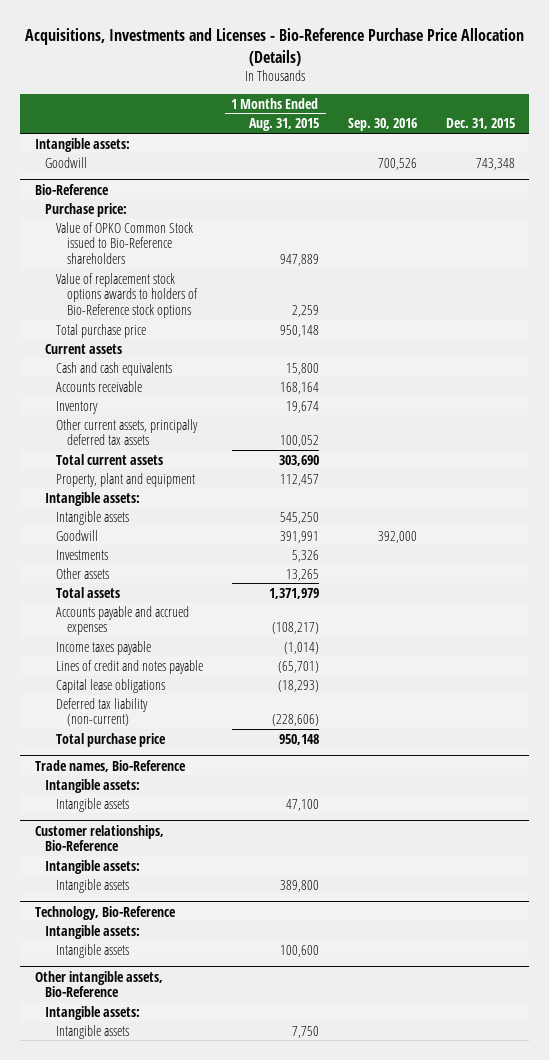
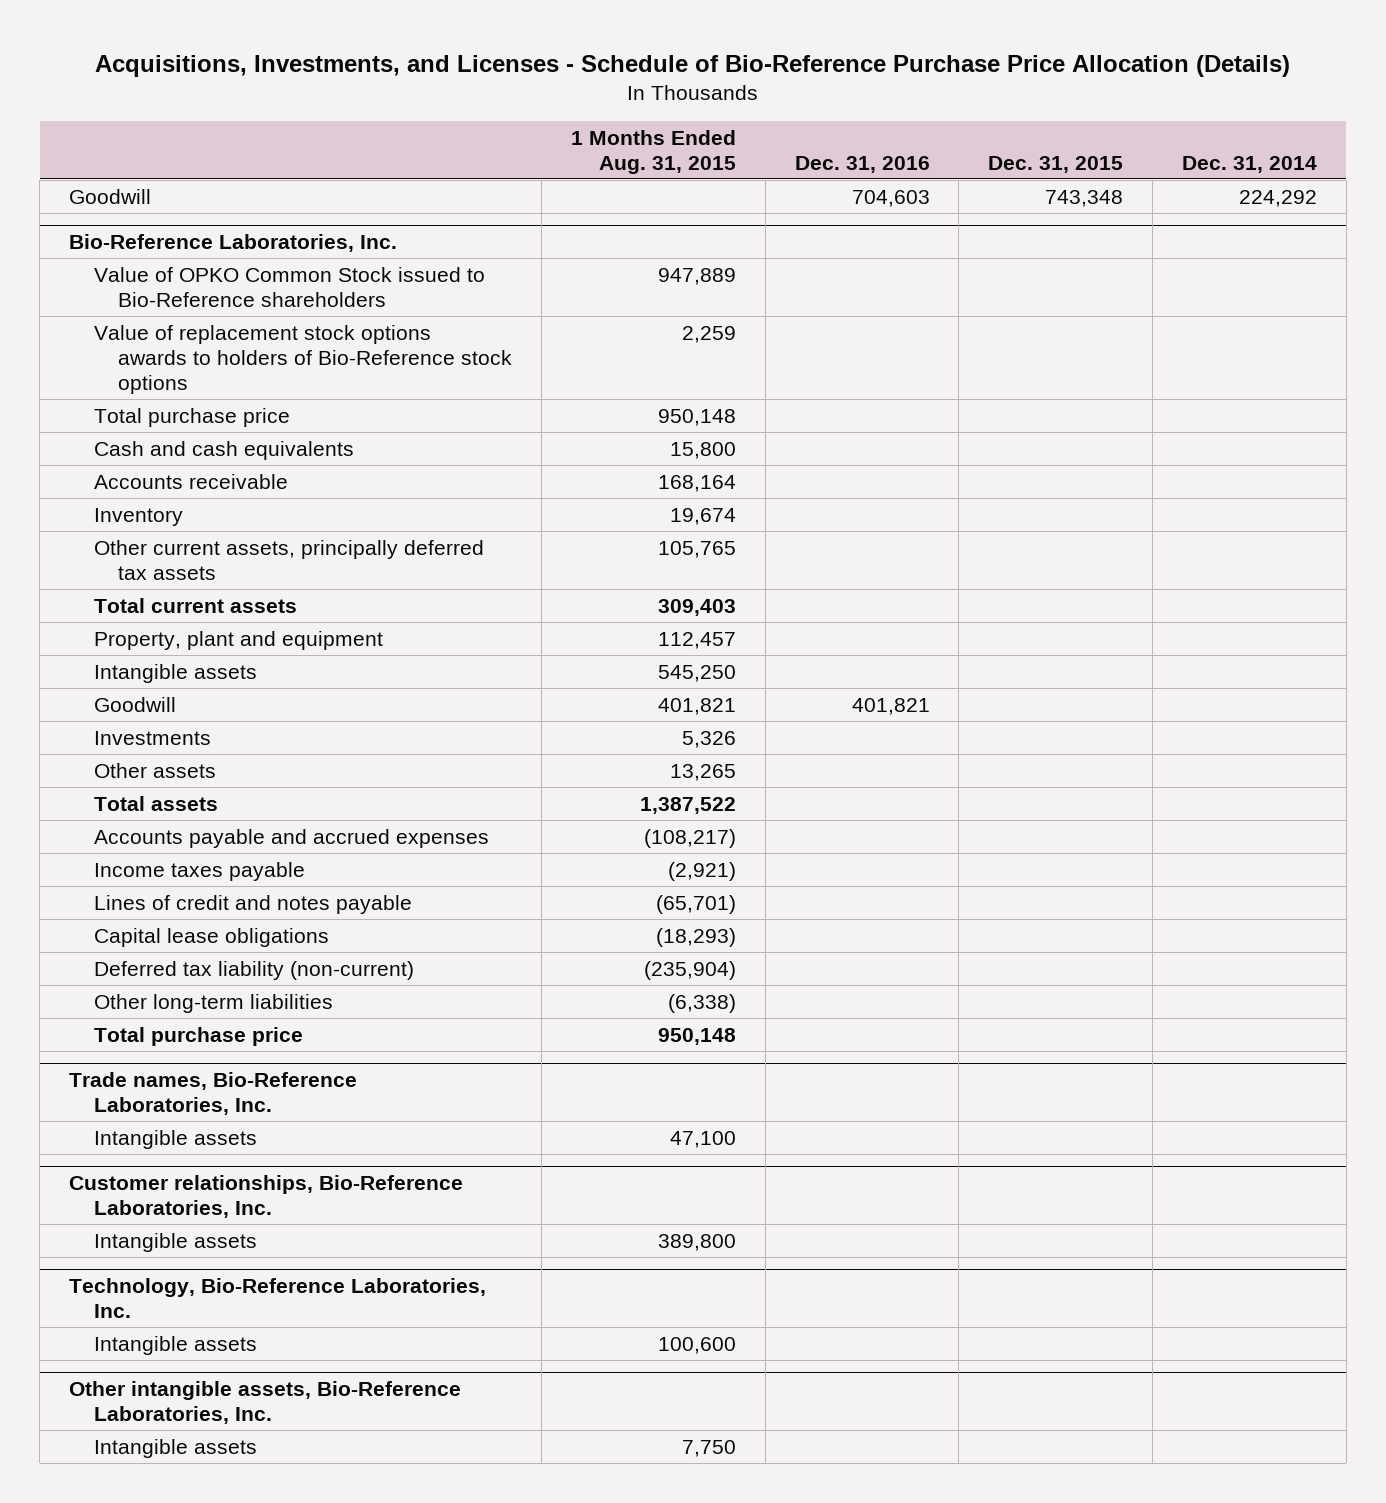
- Acquisitions, Investments and Licenses - Bio-Reference Purchase Price Allocation (Details)
+ Acquisitions, Investments, and Licenses - Schedule of Bio-Reference Purchase Price Allocation (Details)
- | 1 Months Ended Aug. 31, 2015 | Sep. 30, 2016 | Dec. 31, 2015
+ | 1 Months Ended Aug. 31, 2015 | Dec. 31, 2016 | Dec. 31, 2015 | Dec. 31, 2014
- Intangible assets:
- Bio-Reference
- Purchase price:
+ Bio-Reference Laboratories, Inc.
- Current assets
- Other current assets, principally deferred tax assets | 100,052 | |
- Total current assets | 303,690 | |
+ Other current assets, principally deferred tax assets | 105,765 | | |
+ Total current assets | 309,403 | | |
- Intangible assets:
- Goodwill | 391,991 | 392,000 |
+ Goodwill | 401,821 | 401,821 | |
- Total assets | 1,371,979 | |
+ Total assets | 1,387,522 | | |
- Income taxes payable | (1,014) | |
+ Income taxes payable | (2,921) | | |
- Deferred tax liability (non-current) | (228,606) | |
+ Deferred tax liability (non-current) | (235,904) | | |
+ Other long-term liabilities | (6,338) | | |
- Trade names, Bio-Reference
- Intangible assets:
+ Trade names, Bio-Reference Laboratories, Inc.
- Customer relationships, Bio-Reference
- Intangible assets:
+ Customer relationships, Bio-Reference Laboratories, Inc.
- Technology, Bio-Reference
- Intangible assets:
+ Technology, Bio-Reference Laboratories, Inc.
- Other intangible assets, Bio-Reference
- Intangible assets:
+ Other intangible assets, Bio-Reference Laboratories, Inc.

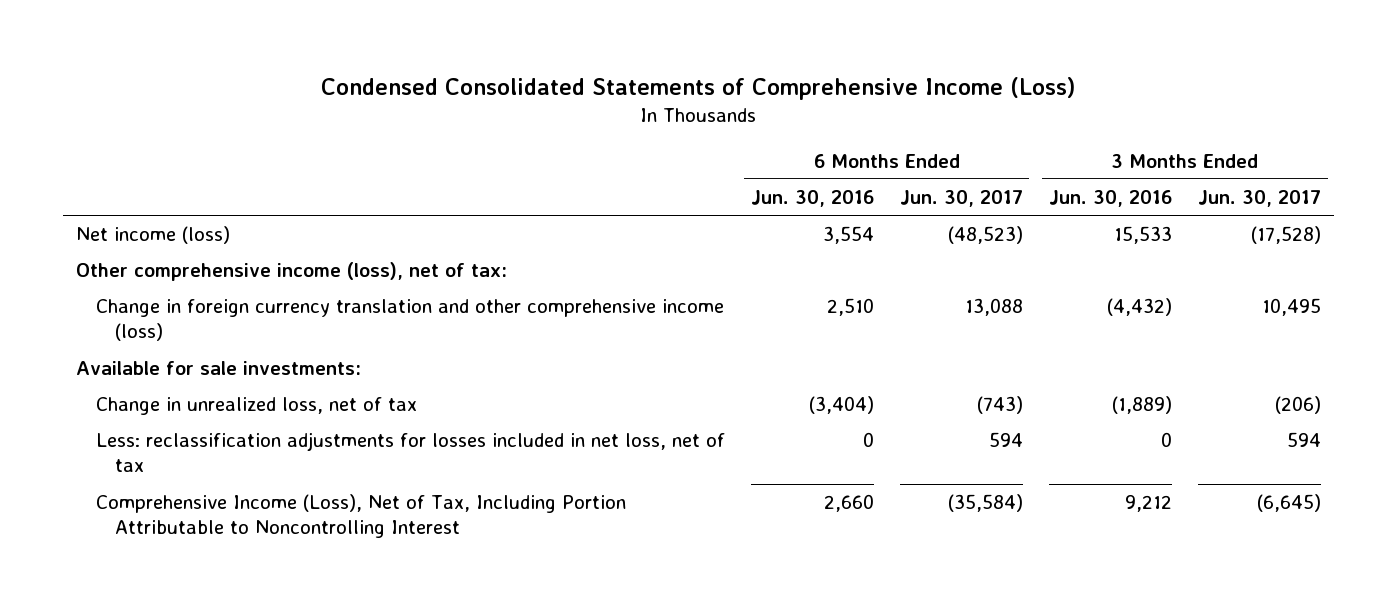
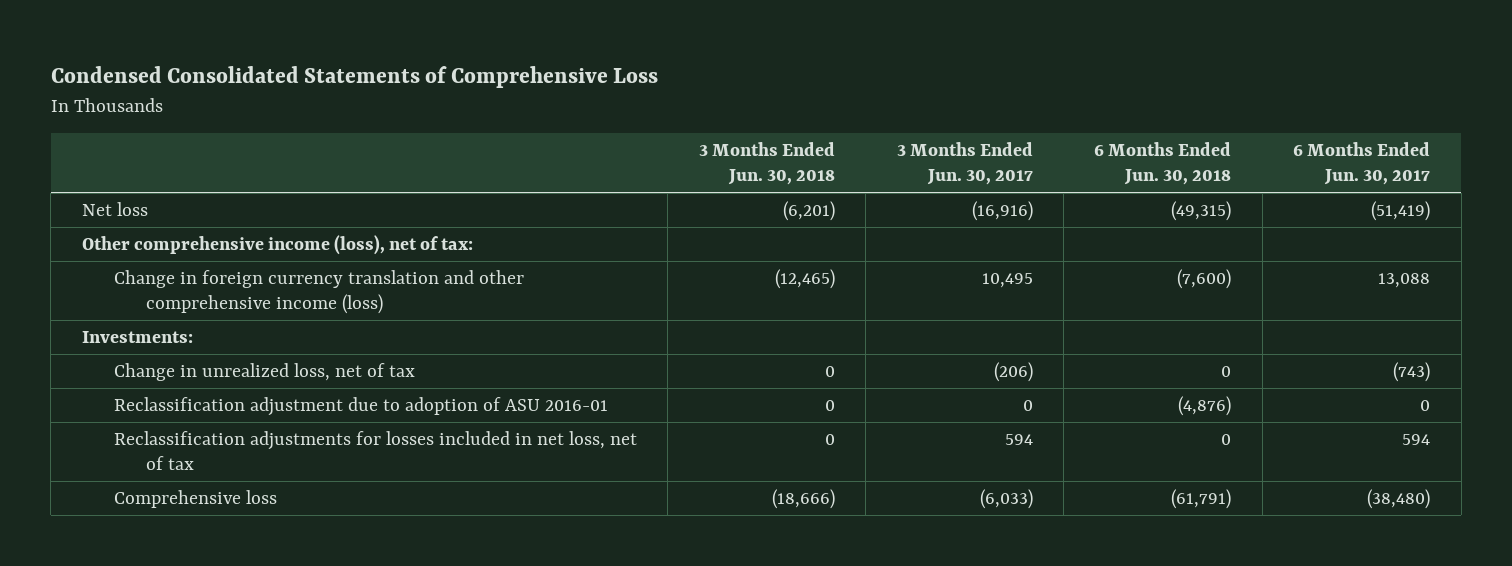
- Condensed Consolidated Statements of Comprehensive Income (Loss)
+ Condensed Consolidated Statements of Comprehensive Loss
- | 6 Months Ended Jun. 30, 2016 | 6 Months Ended Jun. 30, 2017 | 3 Months Ended Jun. 30, 2016 | 3 Months Ended Jun. 30, 2017
+ | 3 Months Ended Jun. 30, 2018 | 3 Months Ended Jun. 30, 2017 | 6 Months Ended Jun. 30, 2018 | 6 Months Ended Jun. 30, 2017
- Net income (loss) | 3,554 | (48,523) | 15,533 | (17,528)
+ Net loss | (6,201) | (16,916) | (49,315) | (51,419)
- Available for sale investments:
+ Investments:
- Less: reclassification adjustments for losses included in net loss, net of tax | 0 | 594 | 0 | 594
- Comprehensive Income (Loss), Net of Tax, Including Portion Attributable to Noncontrolling Interest | 2,660 | (35,584) | 9,212 | (6,645)
+ Reclassification adjustment due to adoption of ASU 2016-01 | 0 | 0 | (4,876) | 0
+ Reclassification adjustments for losses included in net loss, net of tax | 0 | 594 | 0 | 594
+ Comprehensive loss | (18,666) | (6,033) | (61,791) | (38,480)

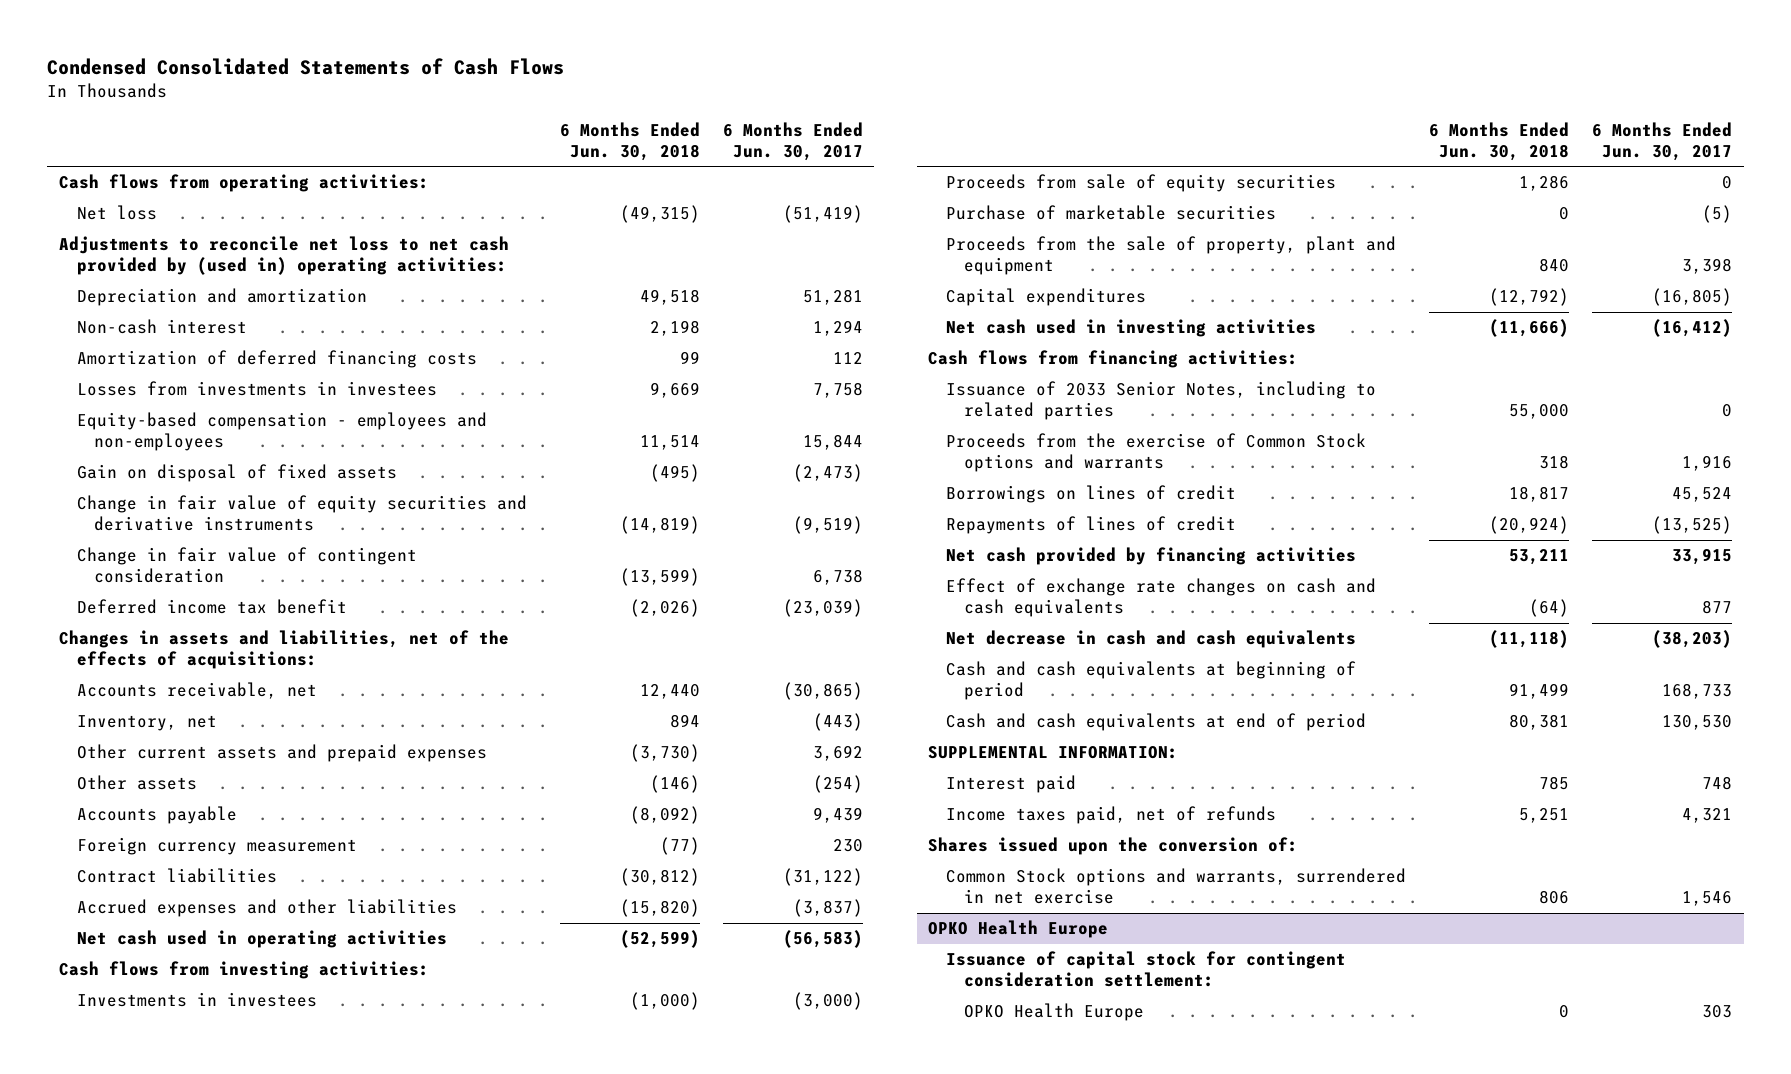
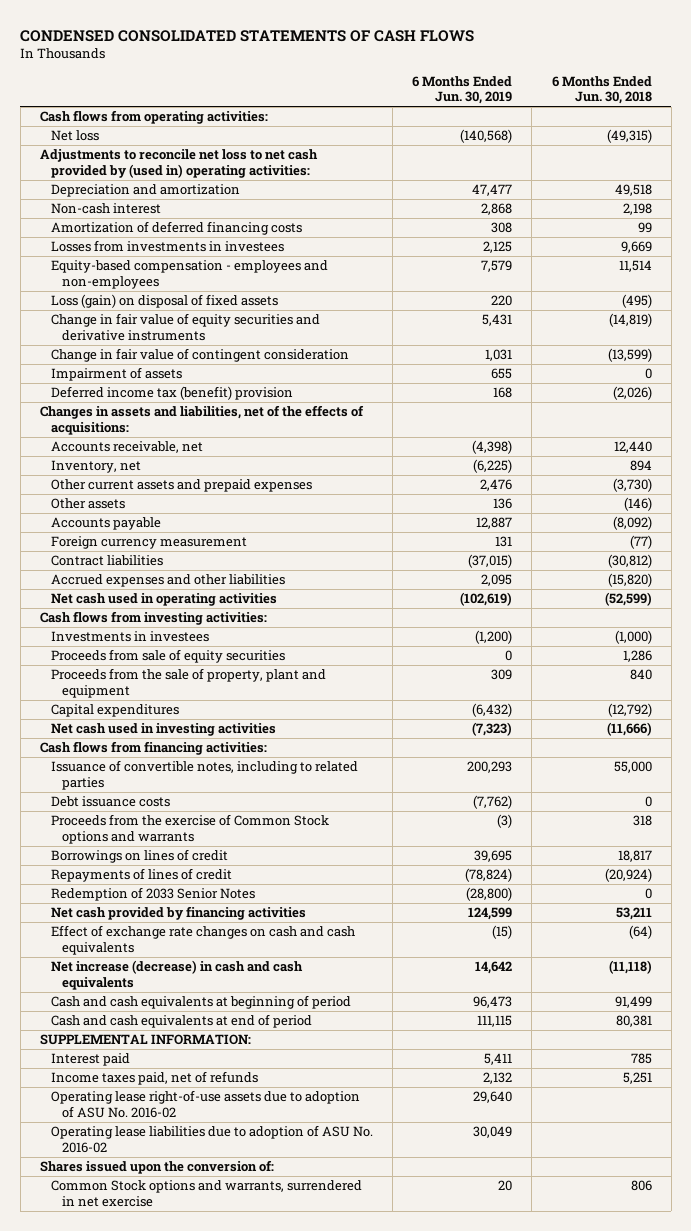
- Condensed Consolidated Statements of Cash Flows
+ CONDENSED CONSOLIDATED STATEMENTS OF CASH FLOWS
- | 6 Months Ended Jun. 30, 2018 | 6 Months Ended Jun. 30, 2017
+ | 6 Months Ended Jun. 30, 2019 | 6 Months Ended Jun. 30, 2018
- Gain on disposal of fixed assets | (495) | (2,473)
+ Loss (gain) on disposal of fixed assets | 220 | (495)
- Deferred income tax benefit | (2,026) | (23,039)
+ Impairment of assets | 655 | 0
+ Deferred income tax (benefit) provision | 168 | (2,026)
- Purchase of marketable securities | 0 | (5)
- Issuance of 2033 Senior Notes, including to related parties | 55,000 | 0
+ Issuance of convertible notes, including to related parties | 200,293 | 55,000
+ Debt issuance costs | (7,762) | 0
+ Redemption of 2033 Senior Notes | (28,800) | 0
- Net decrease in cash and cash equivalents | (11,118) | (38,203)
+ Net increase (decrease) in cash and cash equivalents | 14,642 | (11,118)
+ Operating lease right-of-use assets due to adoption of ASU No. 2016-02 | 29,640 |
+ Operating lease liabilities due to adoption of ASU No. 2016-02 | 30,049 |
- OPKO Health Europe
- Issuance of capital stock for contingent consideration settlement:
- OPKO Health Europe | 0 | 303

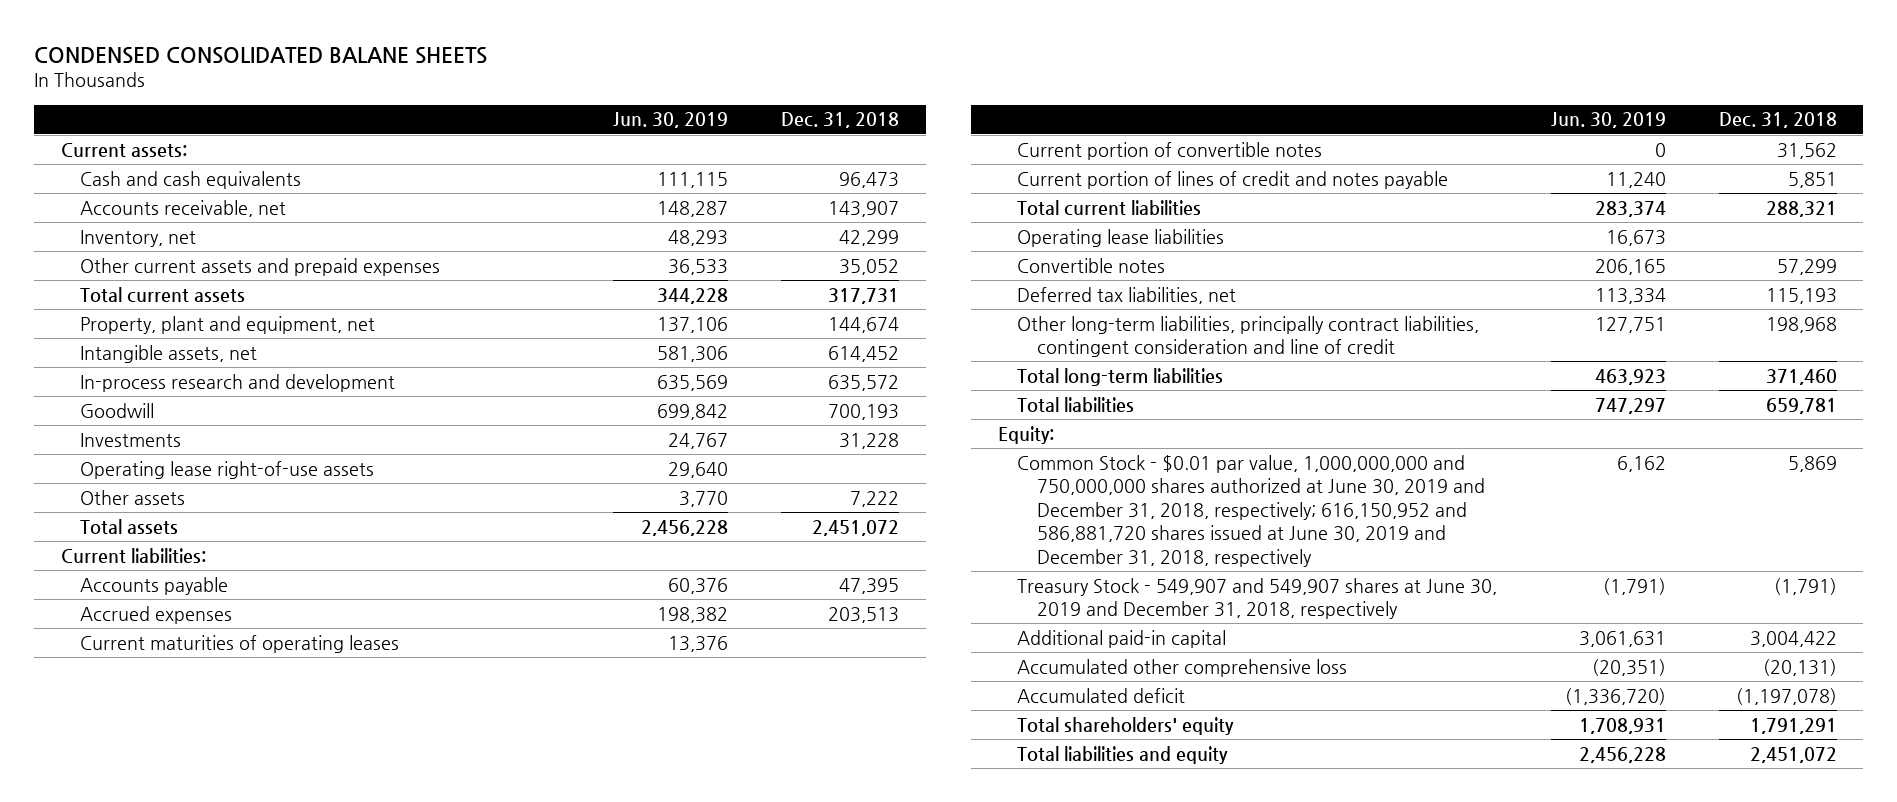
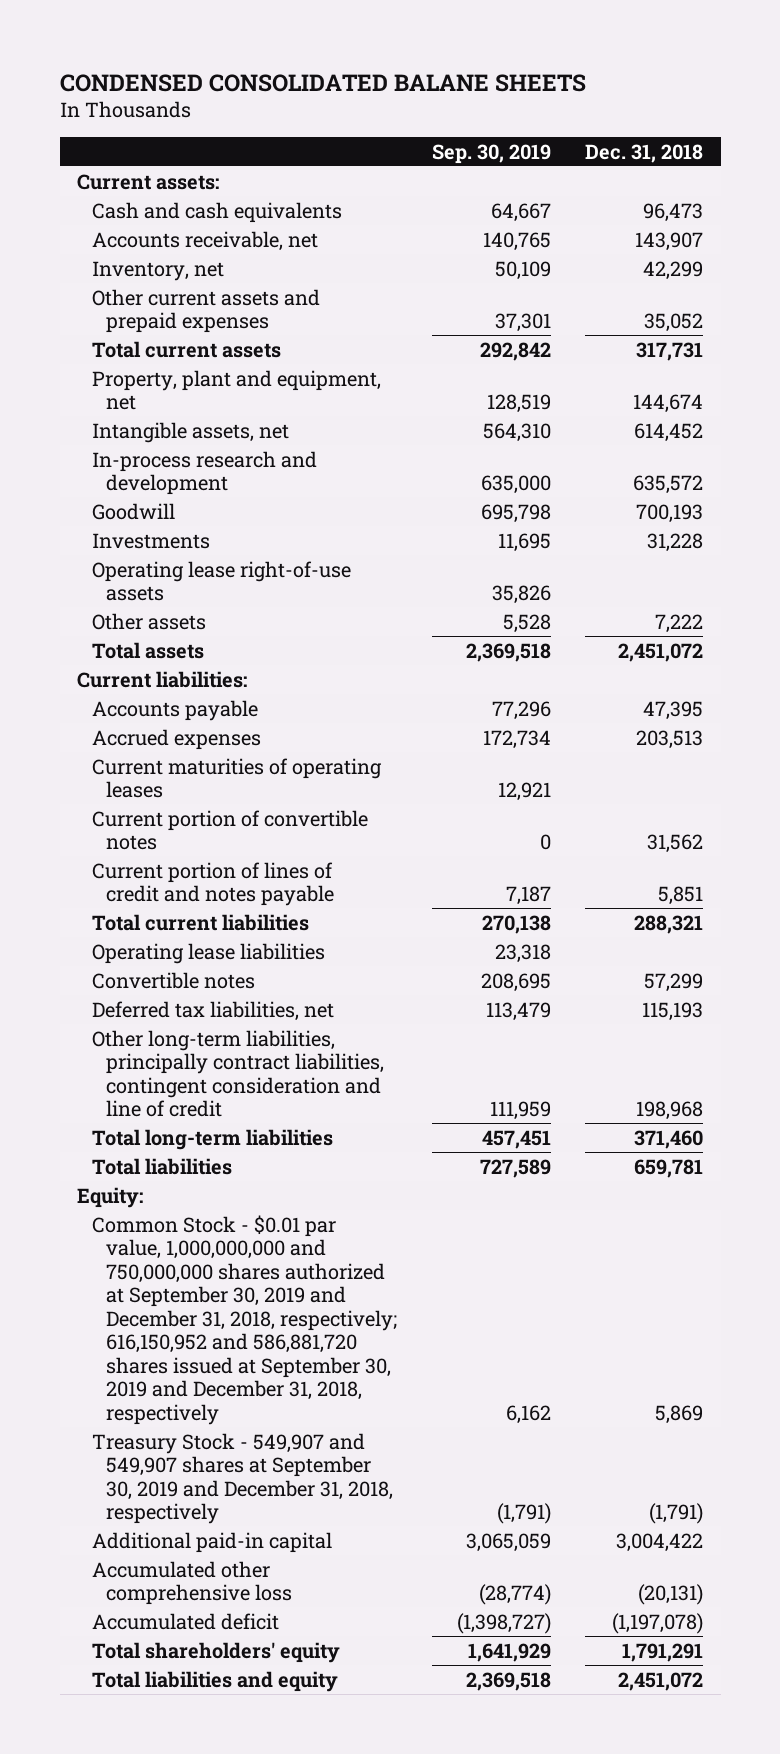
- | Jun. 30, 2019 | Dec. 31, 2018
+ | Sep. 30, 2019 | Dec. 31, 2018
- Common Stock - $0.01 par value, 1,000,000,000 and 750,000,000 shares authorized at June 30, 2019 and December 31, 2018, respectively; 616,150,952 and 586,881,720 shares issued at June 30, 2019 and December 31, 2018, respectively | 6,162 | 5,869
- Treasury Stock - 549,907 and 549,907 shares at June 30, 2019 and December 31, 2018, respectively | (1,791) | (1,791)
+ Common Stock - $0.01 par value, 1,000,000,000 and 750,000,000 shares authorized at September 30, 2019 and December 31, 2018, respectively; 616,150,952 and 586,881,720 shares issued at September 30, 2019 and December 31, 2018, respectively | 6,162 | 5,869
+ Treasury Stock - 549,907 and 549,907 shares at September 30, 2019 and December 31, 2018, respectively | (1,791) | (1,791)

